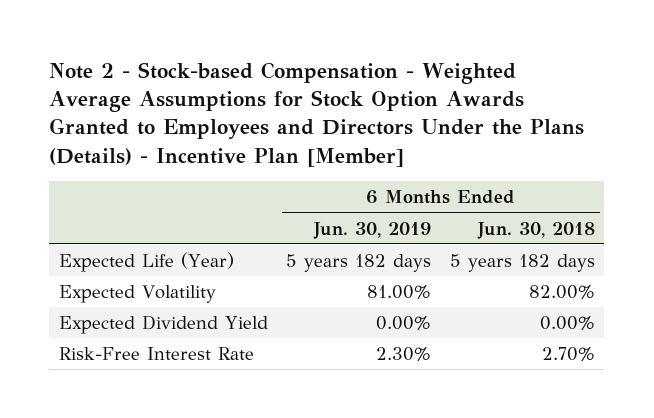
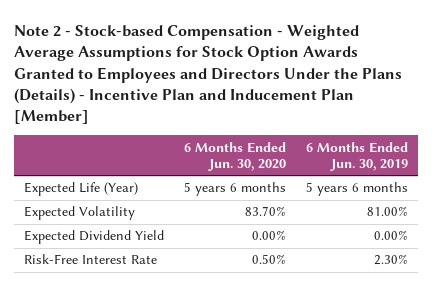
- Note 2 - Stock-based Compensation - Weighted Average Assumptions for Stock Option Awards Granted to Employees and Directors Under the Plans (Details) - Incentive Plan [Member]
+ Note 2 - Stock-based Compensation - Weighted Average Assumptions for Stock Option Awards Granted to Employees and Directors Under the Plans (Details) - Incentive Plan and Inducement Plan [Member]
- | 6 Months Ended Jun. 30, 2019 | 6 Months Ended Jun. 30, 2018
+ | 6 Months Ended Jun. 30, 2020 | 6 Months Ended Jun. 30, 2019
- Expected Life (Year) | 5 years 182 days | 5 years 182 days
+ Expected Life (Year) | 5 years 6 months | 5 years 6 months

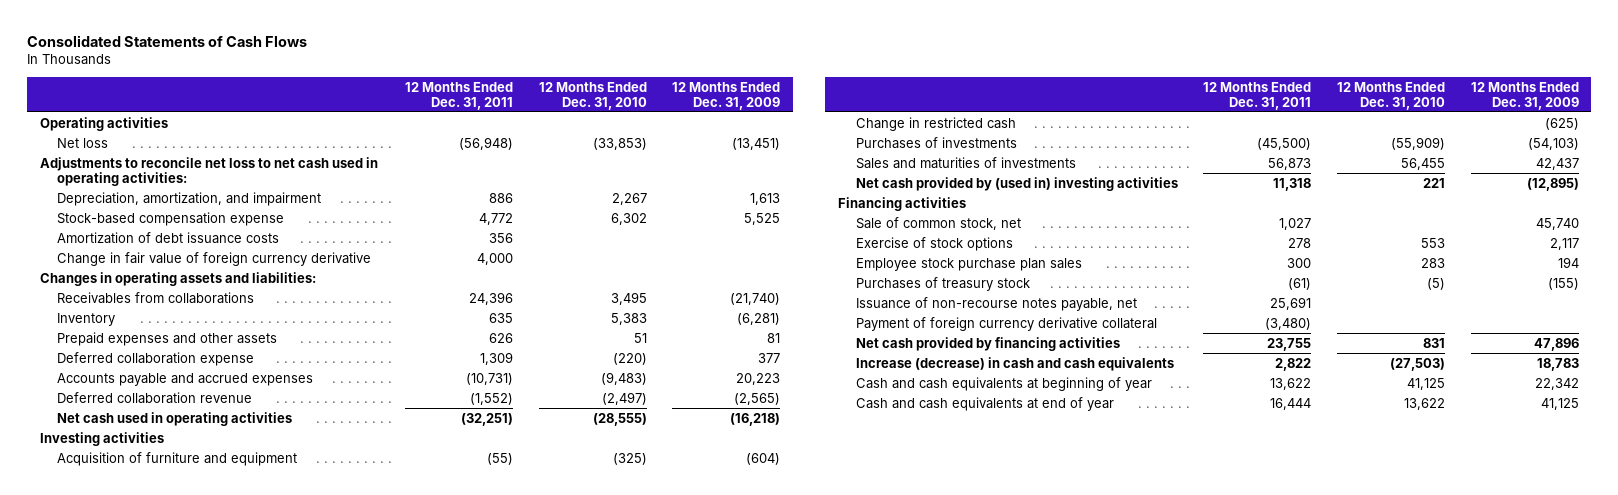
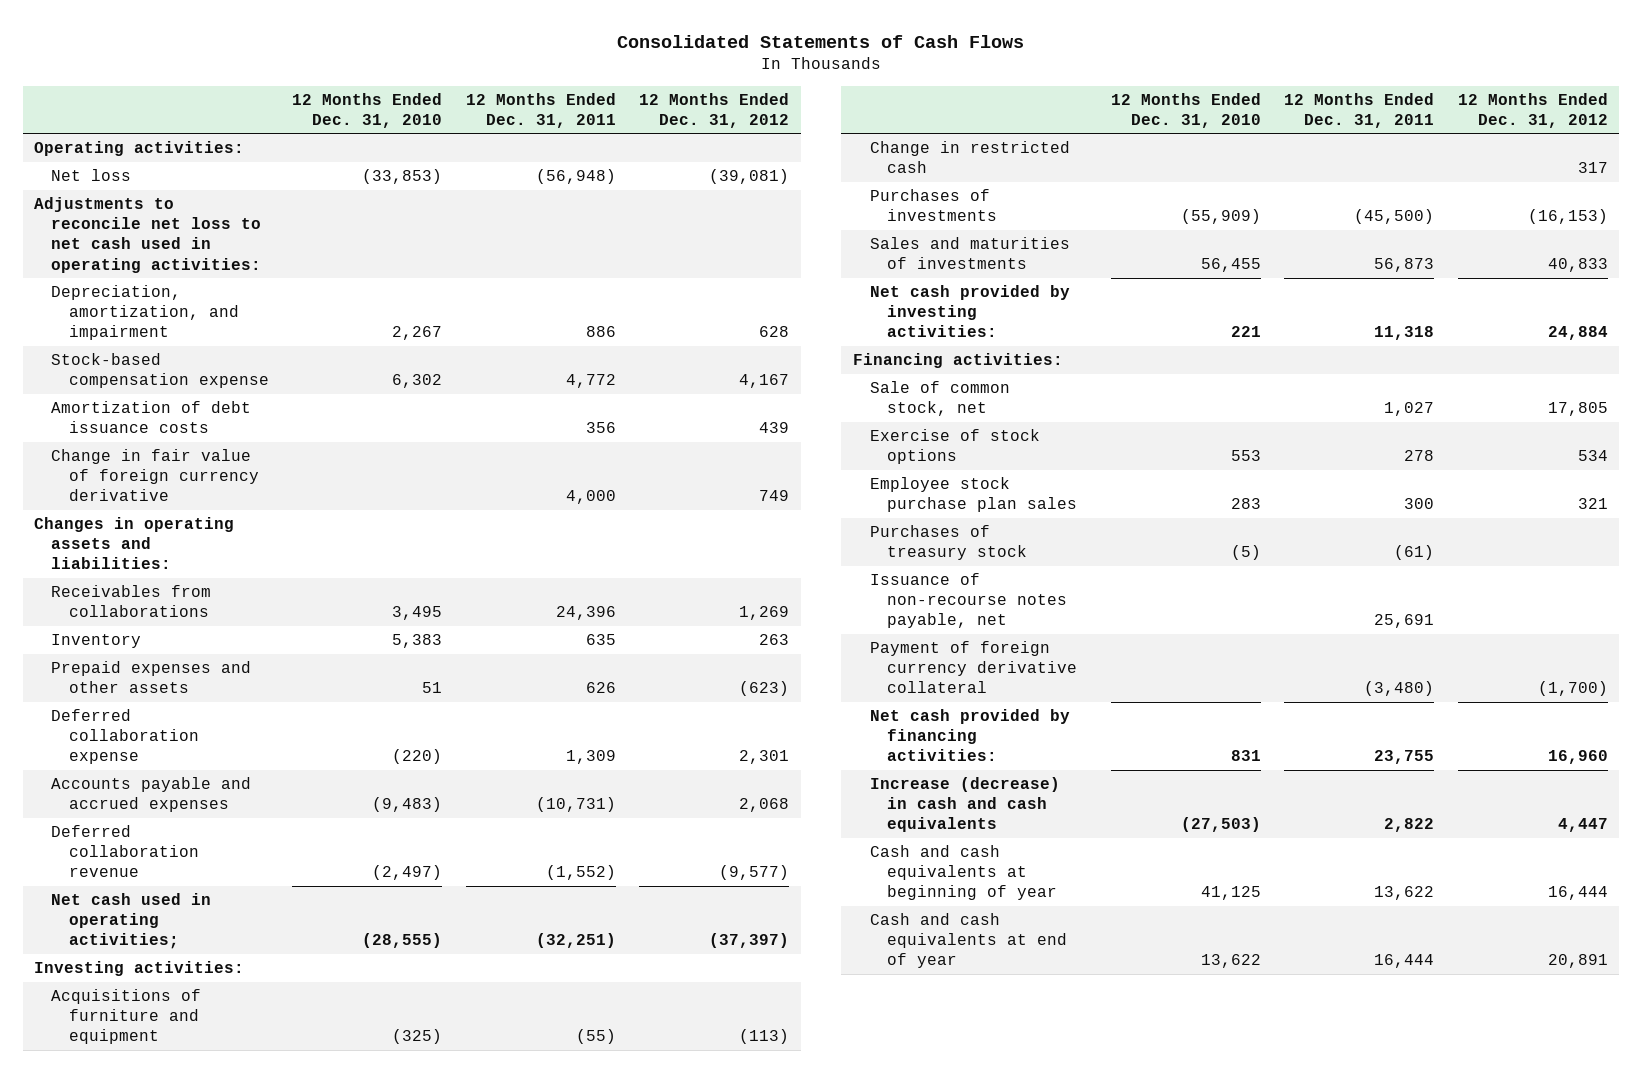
- | 12 Months Ended Dec. 31, 2011 | 12 Months Ended Dec. 31, 2010 | 12 Months Ended Dec. 31, 2009
+ | 12 Months Ended Dec. 31, 2010 | 12 Months Ended Dec. 31, 2011 | 12 Months Ended Dec. 31, 2012
- Operating activities
+ Operating activities:
- Net cash used in operating activities | (32,251) | (28,555) | (16,218)
- Investing activities
- Acquisition of furniture and equipment | (55) | (325) | (604)
+ Net cash used in operating activities; | (28,555) | (32,251) | (37,397)
+ Investing activities:
+ Acquisitions of furniture and equipment | (325) | (55) | (113)
- Net cash provided by (used in) investing activities | 11,318 | 221 | (12,895)
- Financing activities
+ Net cash provided by investing activities: | 221 | 11,318 | 24,884
+ Financing activities:
- Net cash provided by financing activities | 23,755 | 831 | 47,896
+ Net cash provided by financing activities: | 831 | 23,755 | 16,960

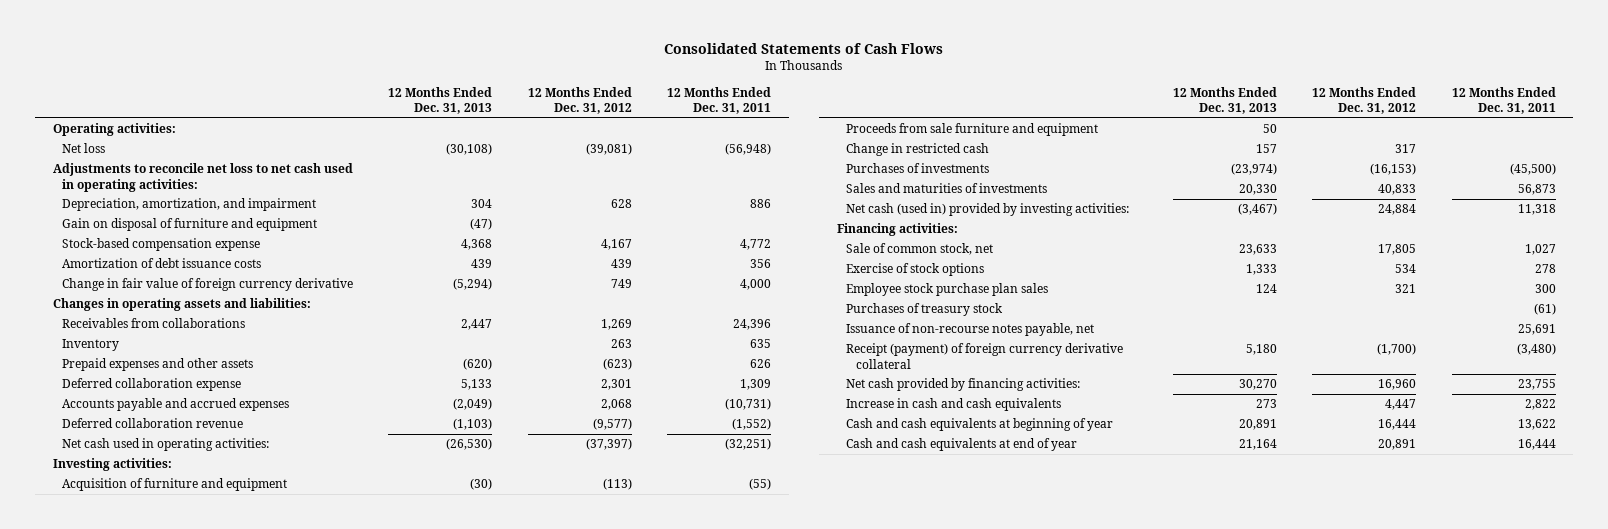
- | 12 Months Ended Dec. 31, 2010 | 12 Months Ended Dec. 31, 2011 | 12 Months Ended Dec. 31, 2012
+ | 12 Months Ended Dec. 31, 2013 | 12 Months Ended Dec. 31, 2012 | 12 Months Ended Dec. 31, 2011
+ Gain on disposal of furniture and equipment | (47) | |
- Net cash used in operating activities; | (28,555) | (32,251) | (37,397)
+ Net cash used in operating activities: | (26,530) | (37,397) | (32,251)
- Acquisitions of furniture and equipment | (325) | (55) | (113)
+ Acquisition of furniture and equipment | (30) | (113) | (55)
+ Proceeds from sale furniture and equipment | 50 | |
- Net cash provided by investing activities: | 221 | 11,318 | 24,884
+ Net cash (used in) provided by investing activities: | (3,467) | 24,884 | 11,318
- Payment of foreign currency derivative collateral | | (3,480) | (1,700)
+ Receipt (payment) of foreign currency derivative collateral | 5,180 | (1,700) | (3,480)
- Increase (decrease) in cash and cash equivalents | (27,503) | 2,822 | 4,447
+ Increase in cash and cash equivalents | 273 | 4,447 | 2,822

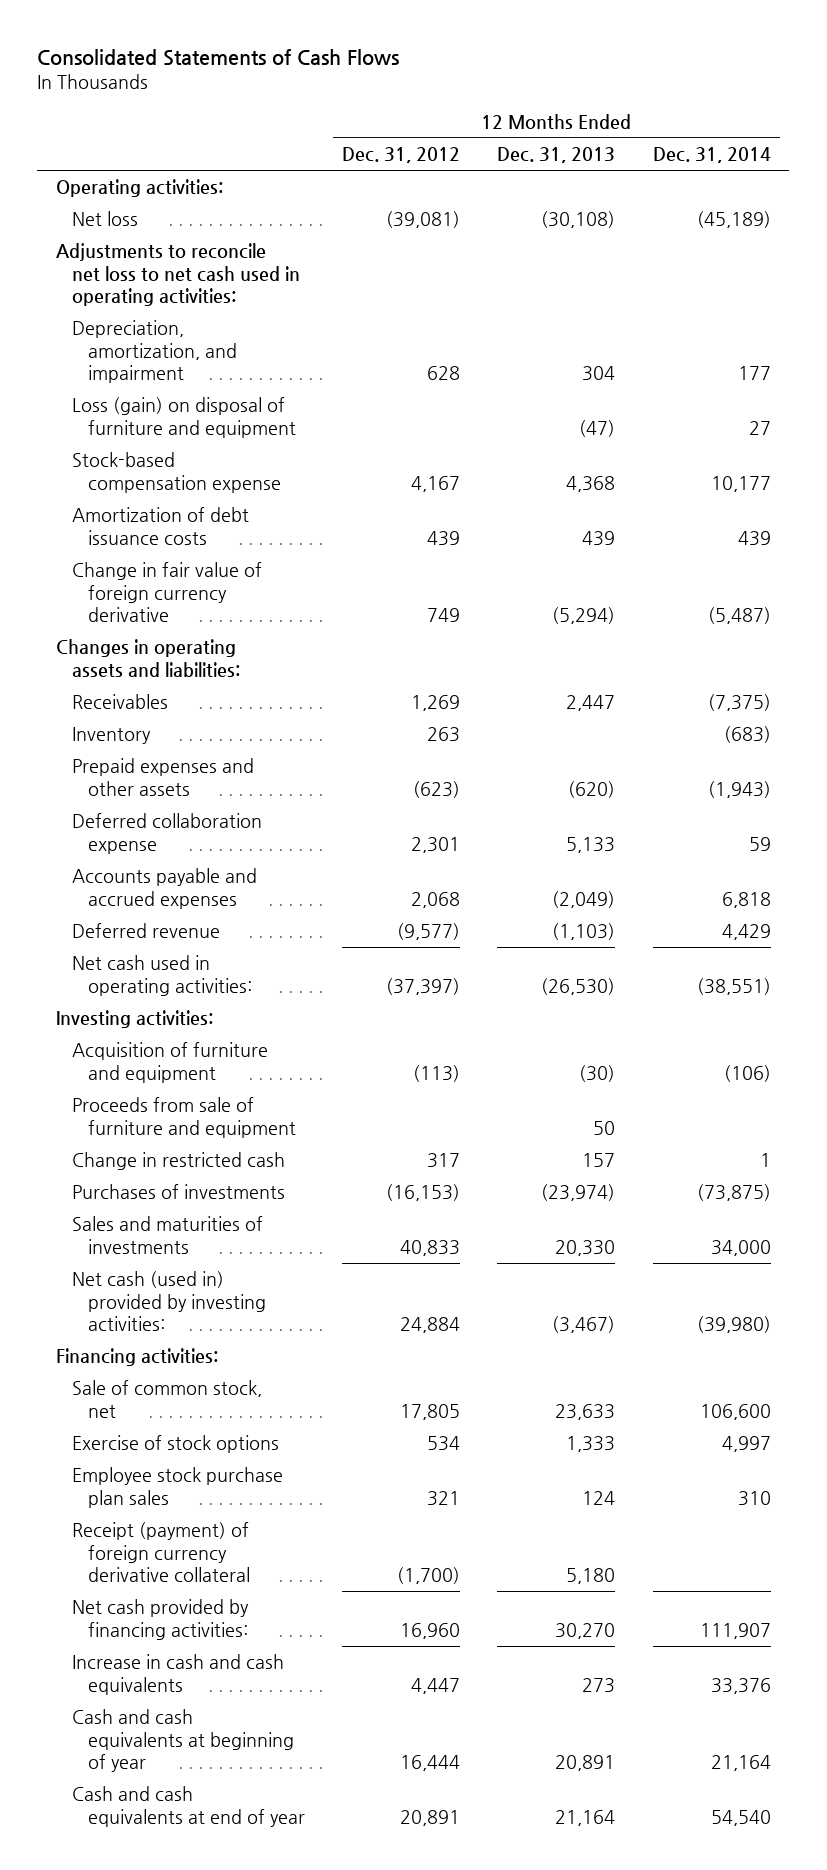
- | 12 Months Ended Dec. 31, 2013 | 12 Months Ended Dec. 31, 2012 | 12 Months Ended Dec. 31, 2011
+ | 12 Months Ended Dec. 31, 2012 | 12 Months Ended Dec. 31, 2013 | 12 Months Ended Dec. 31, 2014
- Gain on disposal of furniture and equipment | (47) | |
+ Loss (gain) on disposal of furniture and equipment | | (47) | 27
- Receivables from collaborations | 2,447 | 1,269 | 24,396
+ Receivables | 1,269 | 2,447 | (7,375)
- Deferred collaboration revenue | (1,103) | (9,577) | (1,552)
+ Deferred revenue | (9,577) | (1,103) | 4,429
- Proceeds from sale furniture and equipment | 50 | |
+ Proceeds from sale of furniture and equipment | | 50 |
- Purchases of treasury stock | | | (61)
- Issuance of non-recourse notes payable, net | | | 25,691

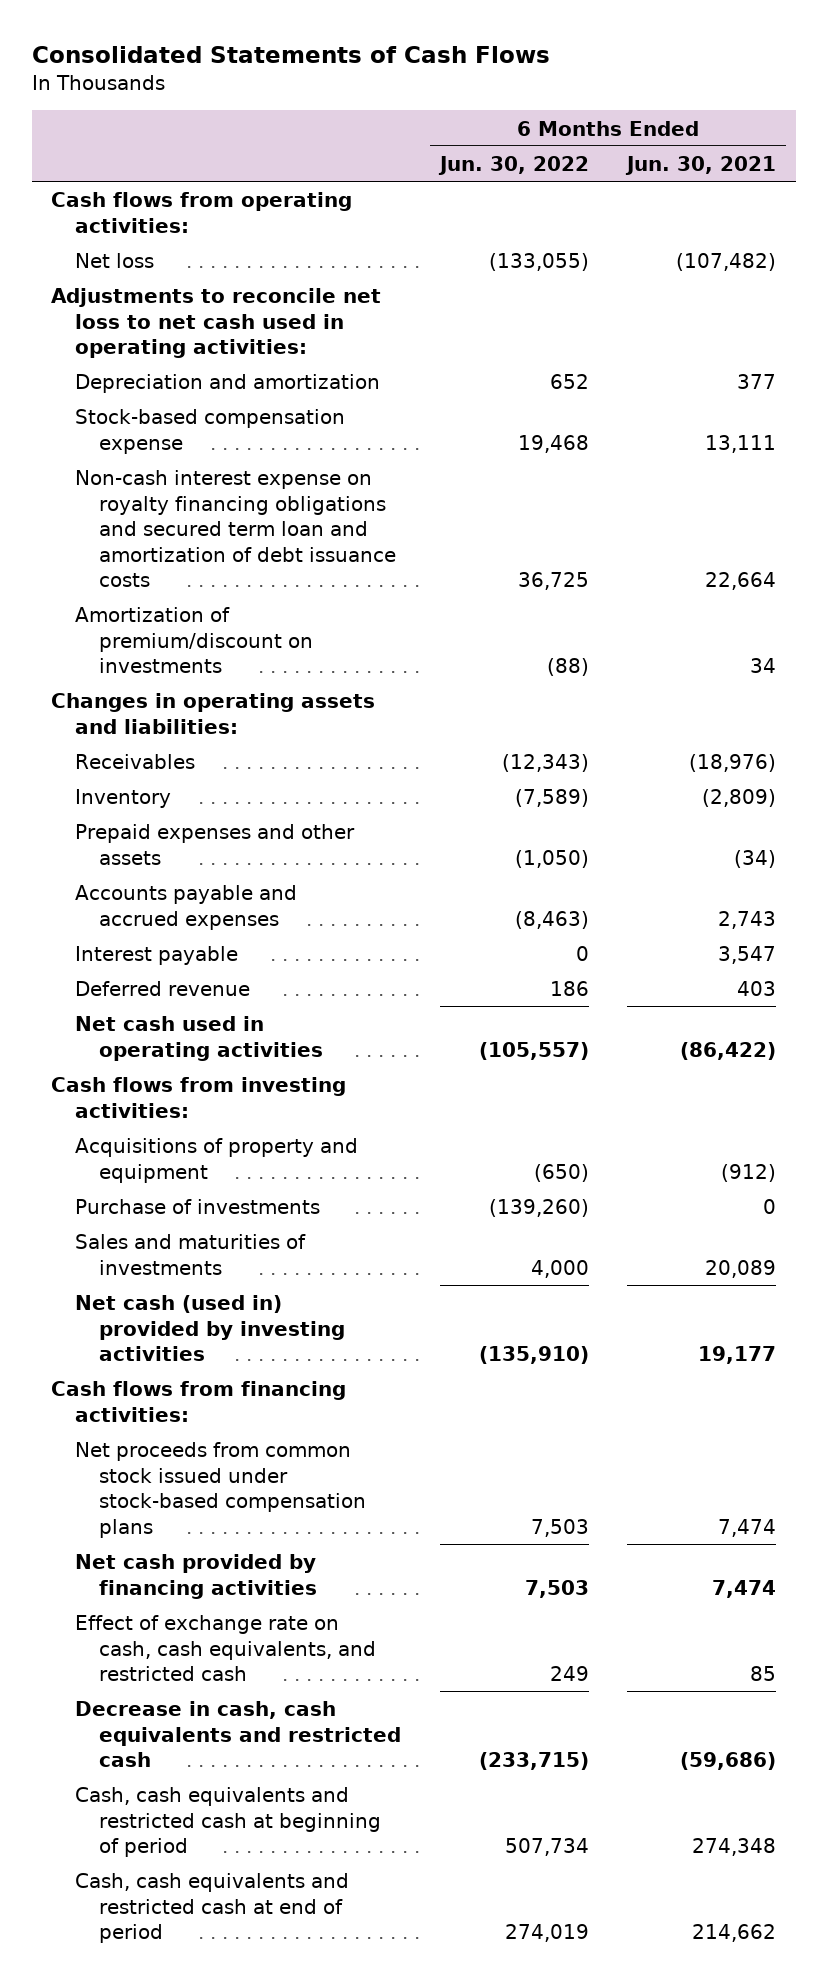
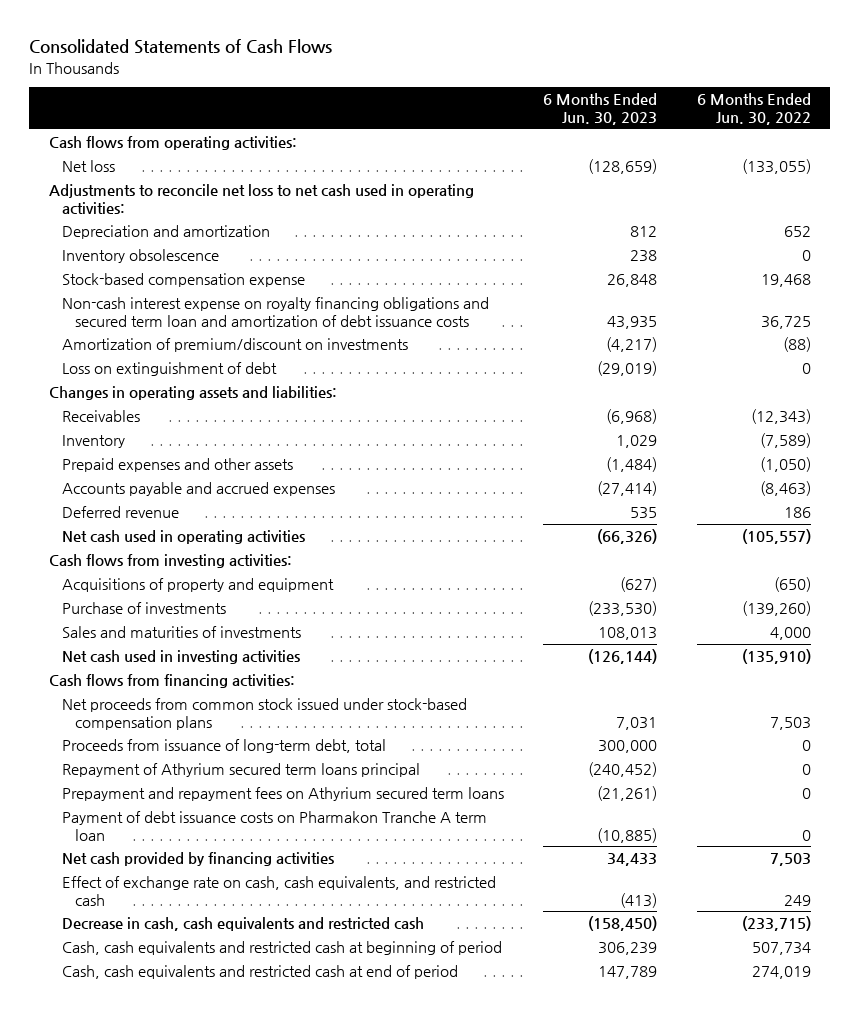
- | 6 Months Ended Jun. 30, 2022 | 6 Months Ended Jun. 30, 2021
+ | 6 Months Ended Jun. 30, 2023 | 6 Months Ended Jun. 30, 2022
+ Inventory obsolescence | 238 | 0
+ Loss on extinguishment of debt | (29,019) | 0
- Interest payable | 0 | 3,547
- Net cash (used in) provided by investing activities | (135,910) | 19,177
+ Net cash used in investing activities | (126,144) | (135,910)
+ Proceeds from issuance of long-term debt, total | 300,000 | 0
+ Repayment of Athyrium secured term loans principal | (240,452) | 0
+ Prepayment and repayment fees on Athyrium secured term loans | (21,261) | 0
+ Payment of debt issuance costs on Pharmakon Tranche A term loan | (10,885) | 0

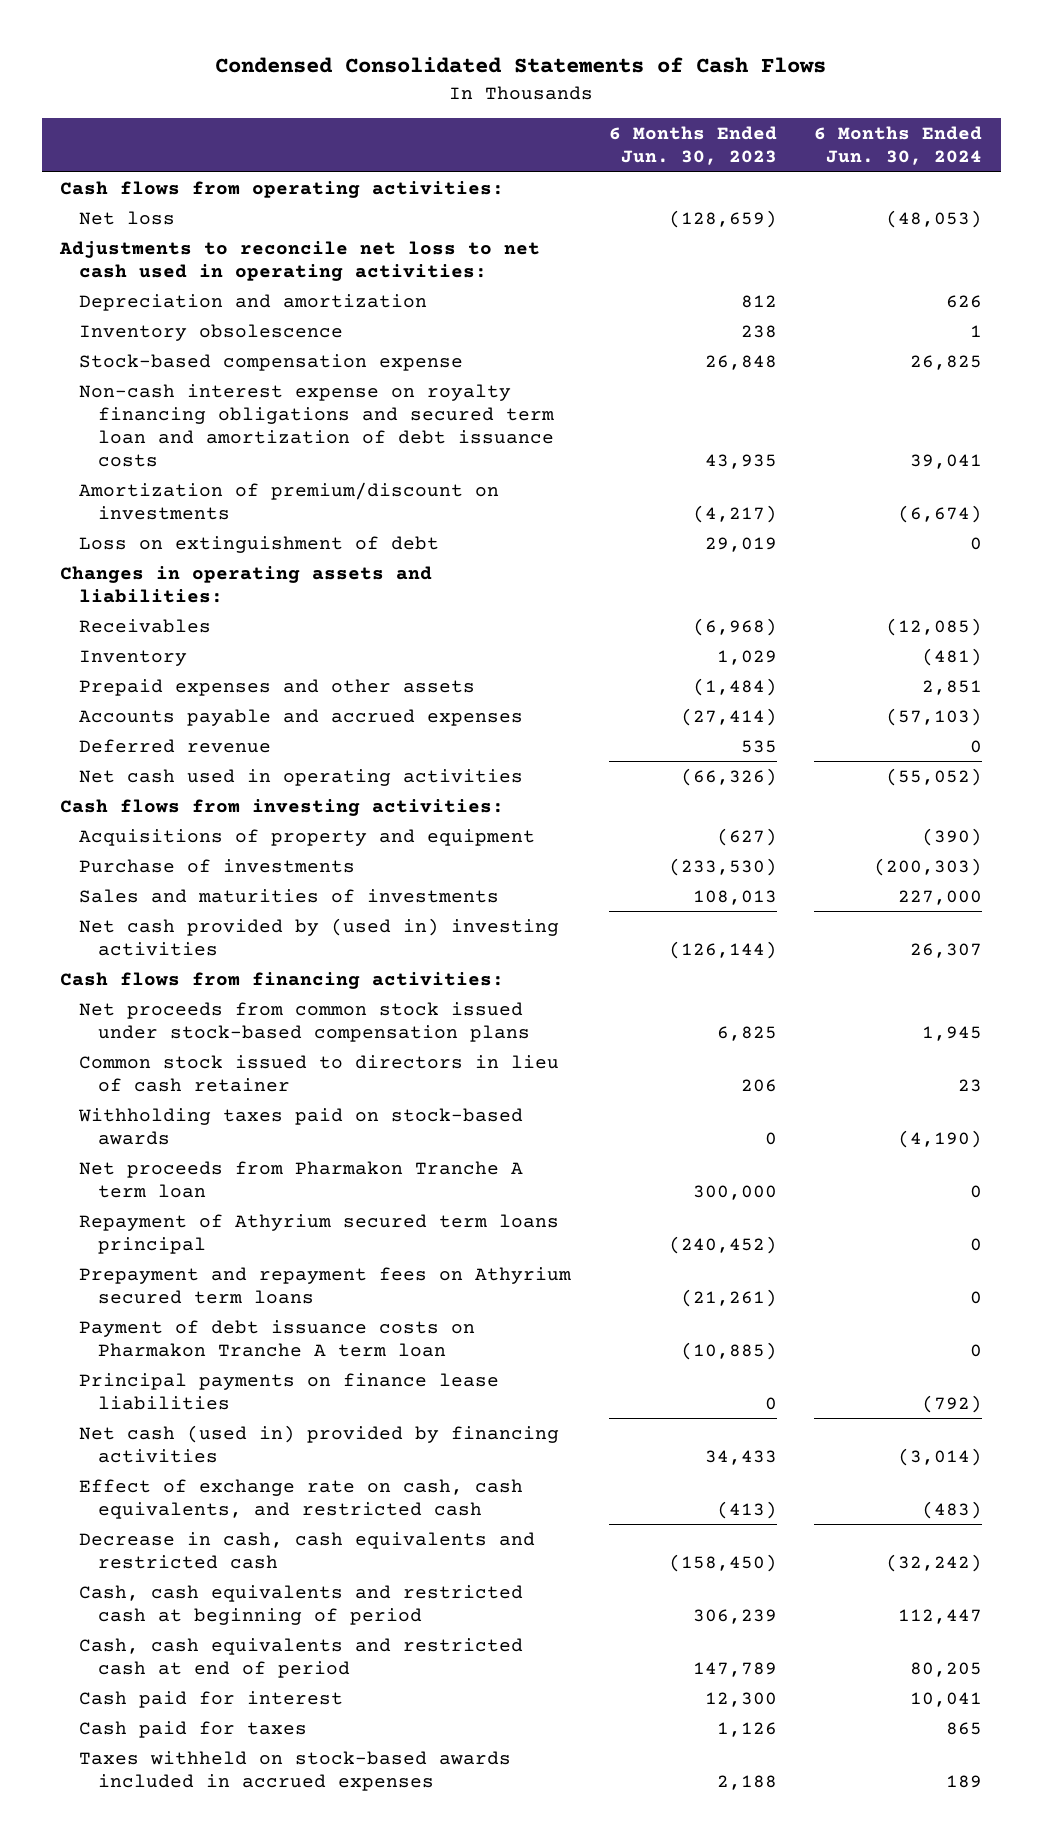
- Consolidated Statements of Cash Flows
+ Condensed Consolidated Statements of Cash Flows
- | 6 Months Ended Jun. 30, 2023 | 6 Months Ended Jun. 30, 2022
+ | 6 Months Ended Jun. 30, 2023 | 6 Months Ended Jun. 30, 2024
- Loss on extinguishment of debt | (29,019) | 0
+ Loss on extinguishment of debt | 29,019 | 0
- Net cash used in investing activities | (126,144) | (135,910)
+ Net cash provided by (used in) investing activities | (126,144) | 26,307
- Net proceeds from common stock issued under stock-based compensation plans | 7,031 | 7,503
- Proceeds from issuance of long-term debt, total | 300,000 | 0
+ Net proceeds from common stock issued under stock-based compensation plans | 6,825 | 1,945
+ Common stock issued to directors in lieu of cash retainer | 206 | 23
+ Withholding taxes paid on stock-based awards | 0 | (4,190)
+ Net proceeds from Pharmakon Tranche A term loan | 300,000 | 0
- Net cash provided by financing activities | 34,433 | 7,503
+ Principal payments on finance lease liabilities | 0 | (792)
+ Net cash (used in) provided by financing activities | 34,433 | (3,014)
+ Cash paid for interest | 12,300 | 10,041
+ Cash paid for taxes | 1,126 | 865
+ Taxes withheld on stock-based awards included in accrued expenses | 2,188 | 189

